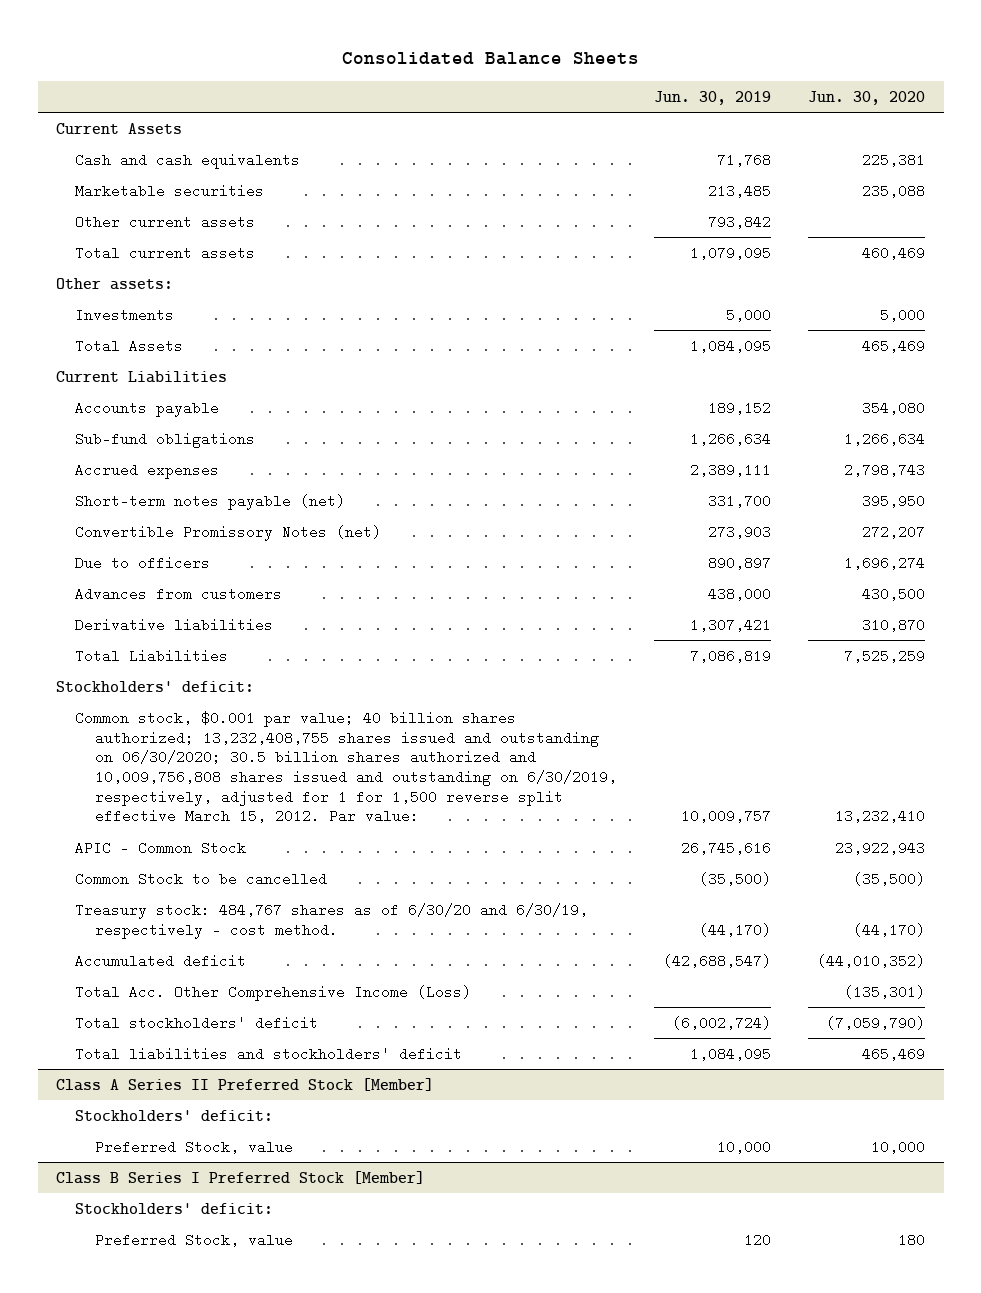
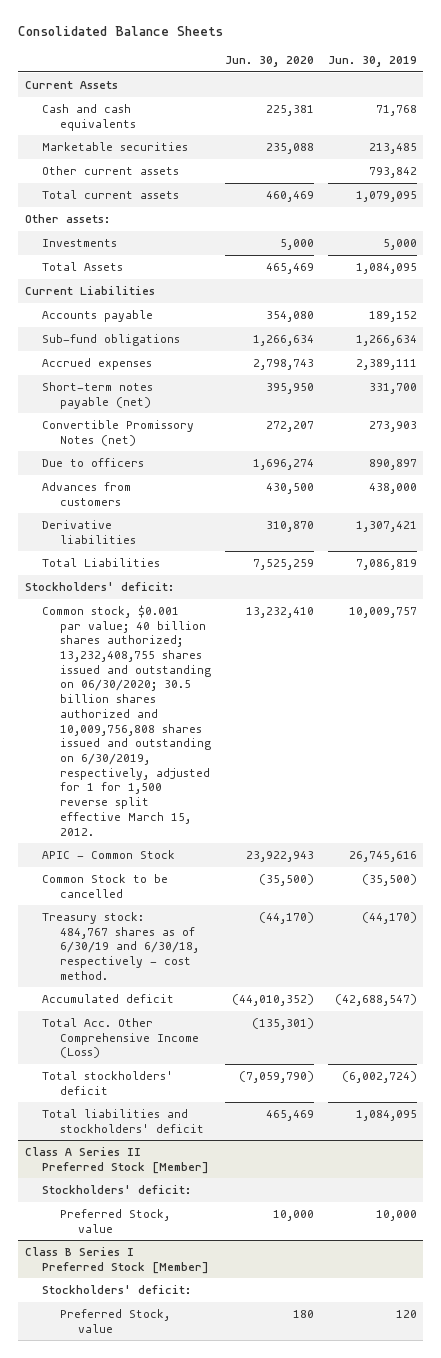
- | Jun. 30, 2019 | Jun. 30, 2020
+ | Jun. 30, 2020 | Jun. 30, 2019
- Common stock, $0.001 par value; 40 billion shares authorized; 13,232,408,755 shares issued and outstanding on 06/30/2020; 30.5 billion shares authorized and 10,009,756,808 shares issued and outstanding on 6/30/2019, respectively, adjusted for 1 for 1,500 reverse split effective March 15, 2012. Par value: | 10,009,757 | 13,232,410
+ Common stock, $0.001 par value; 40 billion shares authorized; 13,232,408,755 shares issued and outstanding on 06/30/2020; 30.5 billion shares authorized and 10,009,756,808 shares issued and outstanding on 6/30/2019, respectively, adjusted for 1 for 1,500 reverse split effective March 15, 2012. | 13,232,410 | 10,009,757
- Treasury stock: 484,767 shares as of 6/30/20 and 6/30/19, respectively - cost method. | (44,170) | (44,170)
+ Treasury stock: 484,767 shares as of 6/30/19 and 6/30/18, respectively - cost method. | (44,170) | (44,170)

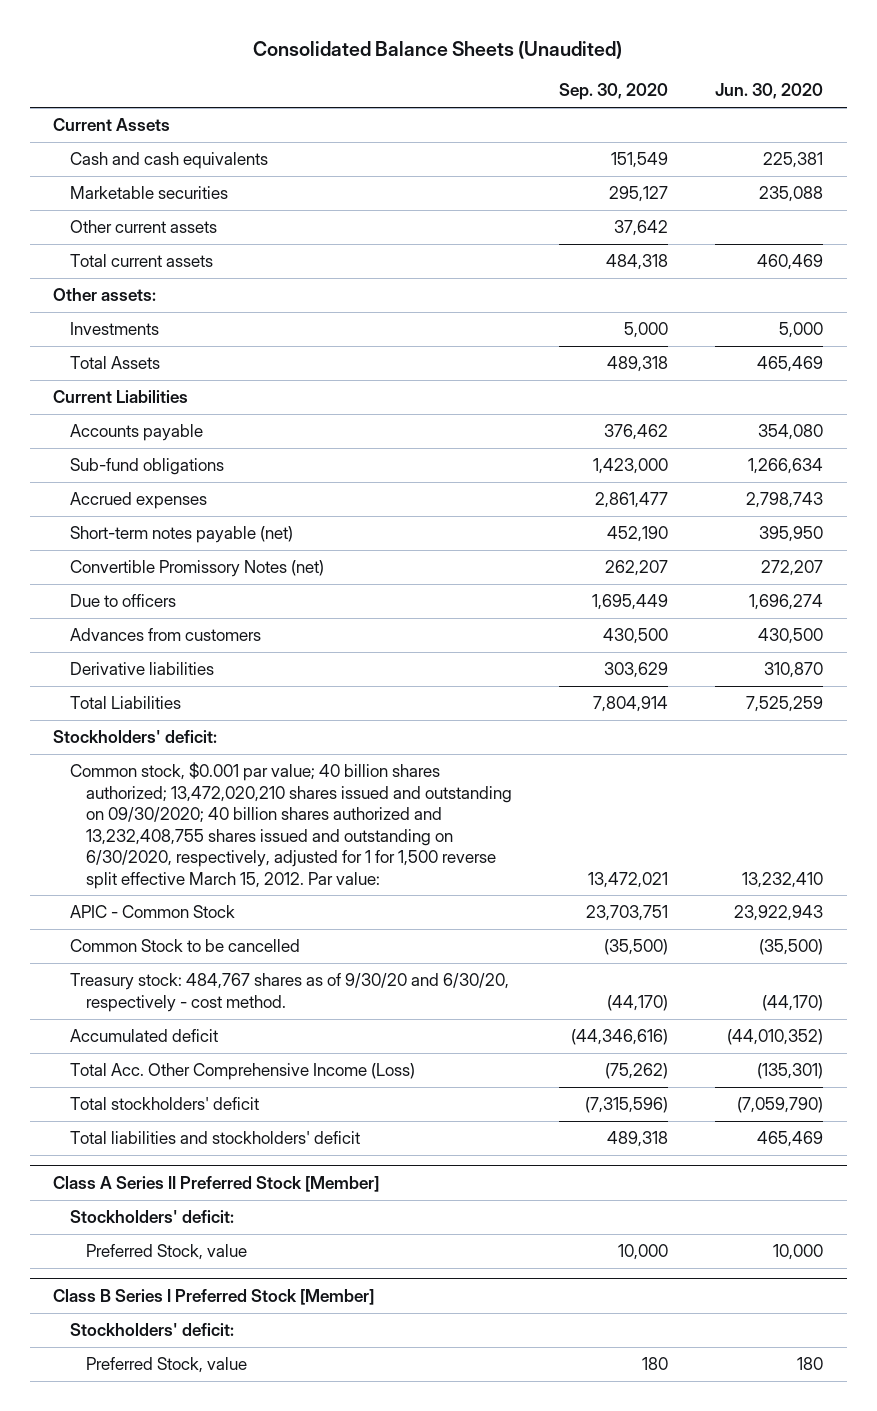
- Consolidated Balance Sheets
+ Consolidated Balance Sheets (Unaudited)
- | Jun. 30, 2020 | Jun. 30, 2019
+ | Sep. 30, 2020 | Jun. 30, 2020
- Common stock, $0.001 par value; 40 billion shares authorized; 13,232,408,755 shares issued and outstanding on 06/30/2020; 30.5 billion shares authorized and 10,009,756,808 shares issued and outstanding on 6/30/2019, respectively, adjusted for 1 for 1,500 reverse split effective March 15, 2012. | 13,232,410 | 10,009,757
+ Common stock, $0.001 par value; 40 billion shares authorized; 13,472,020,210 shares issued and outstanding on 09/30/2020; 40 billion shares authorized and 13,232,408,755 shares issued and outstanding on 6/30/2020, respectively, adjusted for 1 for 1,500 reverse split effective March 15, 2012. Par value: | 13,472,021 | 13,232,410
- Treasury stock: 484,767 shares as of 6/30/19 and 6/30/18, respectively - cost method. | (44,170) | (44,170)
+ Treasury stock: 484,767 shares as of 9/30/20 and 6/30/20, respectively - cost method. | (44,170) | (44,170)

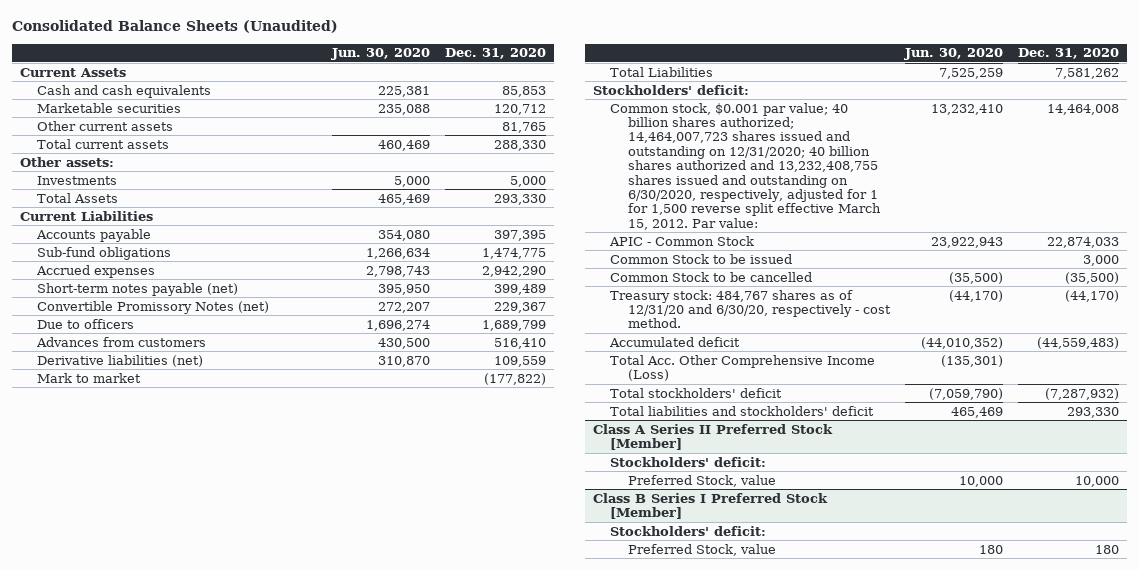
- | Sep. 30, 2020 | Jun. 30, 2020
+ | Jun. 30, 2020 | Dec. 31, 2020
- Derivative liabilities | 303,629 | 310,870
+ Derivative liabilities (net) | 310,870 | 109,559
+ Mark to market | | (177,822)
- Common stock, $0.001 par value; 40 billion shares authorized; 13,472,020,210 shares issued and outstanding on 09/30/2020; 40 billion shares authorized and 13,232,408,755 shares issued and outstanding on 6/30/2020, respectively, adjusted for 1 for 1,500 reverse split effective March 15, 2012. Par value: | 13,472,021 | 13,232,410
+ Common stock, $0.001 par value; 40 billion shares authorized; 14,464,007,723 shares issued and outstanding on 12/31/2020; 40 billion shares authorized and 13,232,408,755 shares issued and outstanding on 6/30/2020, respectively, adjusted for 1 for 1,500 reverse split effective March 15, 2012. Par value: | 13,232,410 | 14,464,008
+ Common Stock to be issued | | 3,000
- Treasury stock: 484,767 shares as of 9/30/20 and 6/30/20, respectively - cost method. | (44,170) | (44,170)
+ Treasury stock: 484,767 shares as of 12/31/20 and 6/30/20, respectively - cost method. | (44,170) | (44,170)

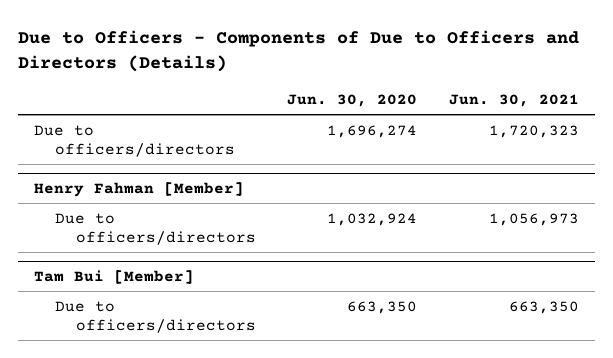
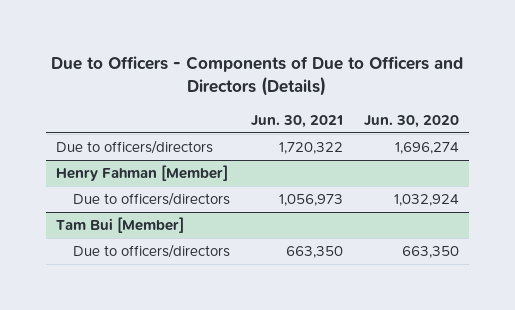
- | Jun. 30, 2020 | Jun. 30, 2021
+ | Jun. 30, 2021 | Jun. 30, 2020
- Due to officers/directors | 1,696,274 | 1,720,323
+ Due to officers/directors | 1,720,322 | 1,696,274

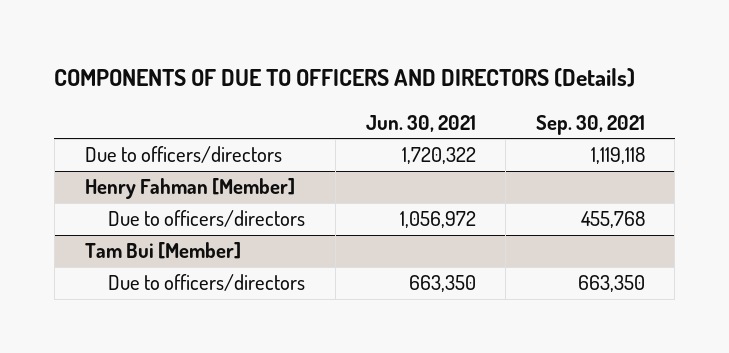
- Due to Officers - Components of Due to Officers and Directors (Details)
+ COMPONENTS OF DUE TO OFFICERS AND DIRECTORS (Details)
- | Jun. 30, 2021 | Jun. 30, 2020
+ | Jun. 30, 2021 | Sep. 30, 2021
@ Henry Fahman [Member]
- Due to officers/directors | 1,056,973 | 1,032,924
+ Due to officers/directors | 1,056,972 | 455,768

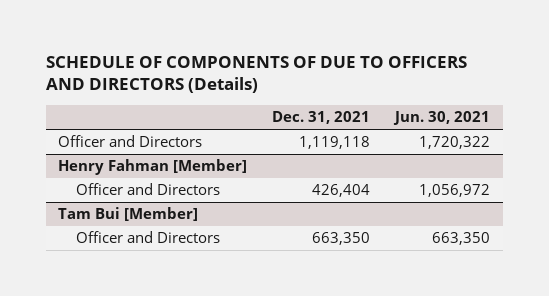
- COMPONENTS OF DUE TO OFFICERS AND DIRECTORS (Details)
+ SCHEDULE OF COMPONENTS OF DUE TO OFFICERS AND DIRECTORS (Details)
- | Jun. 30, 2021 | Sep. 30, 2021
+ | Dec. 31, 2021 | Jun. 30, 2021
- Due to officers/directors | 1,720,322 | 1,119,118
+ Officer and Directors | 1,119,118 | 1,720,322
@ Henry Fahman [Member]
- Due to officers/directors | 1,056,972 | 455,768
+ Officer and Directors | 426,404 | 1,056,972
@ Tam Bui [Member]
- Due to officers/directors | 663,350 | 663,350
+ Officer and Directors | 663,350 | 663,350

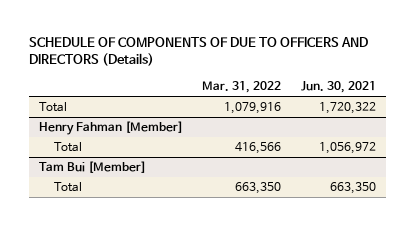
- | Dec. 31, 2021 | Jun. 30, 2021
+ | Mar. 31, 2022 | Jun. 30, 2021
- Officer and Directors | 1,119,118 | 1,720,322
+ Total | 1,079,916 | 1,720,322
@ Henry Fahman [Member]
- Officer and Directors | 426,404 | 1,056,972
+ Total | 416,566 | 1,056,972
@ Tam Bui [Member]
- Officer and Directors | 663,350 | 663,350
+ Total | 663,350 | 663,350

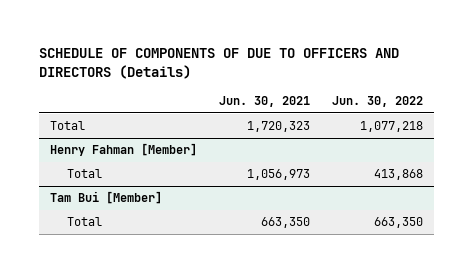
- | Mar. 31, 2022 | Jun. 30, 2021
+ | Jun. 30, 2021 | Jun. 30, 2022
- Total | 1,079,916 | 1,720,322
+ Total | 1,720,323 | 1,077,218
@ Henry Fahman [Member]
- Total | 416,566 | 1,056,972
+ Total | 1,056,973 | 413,868

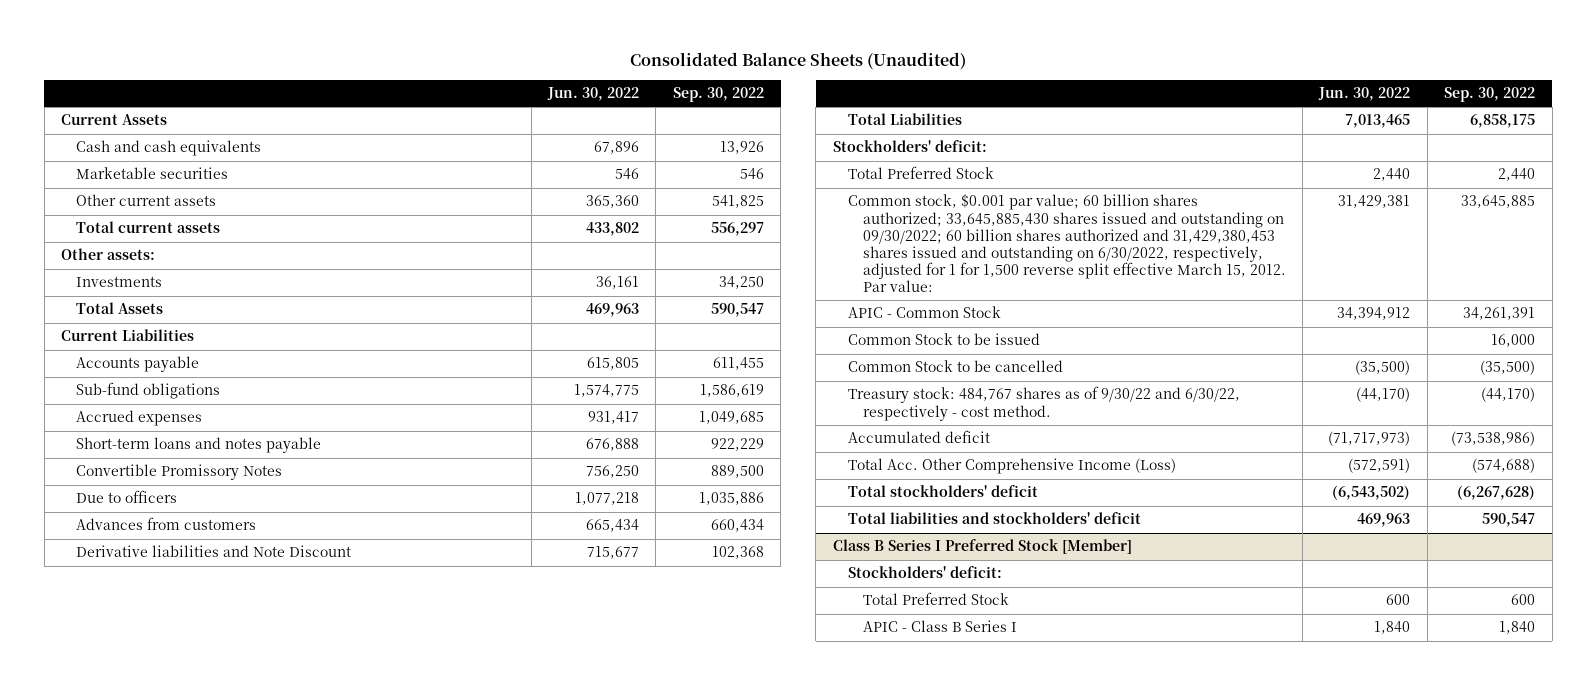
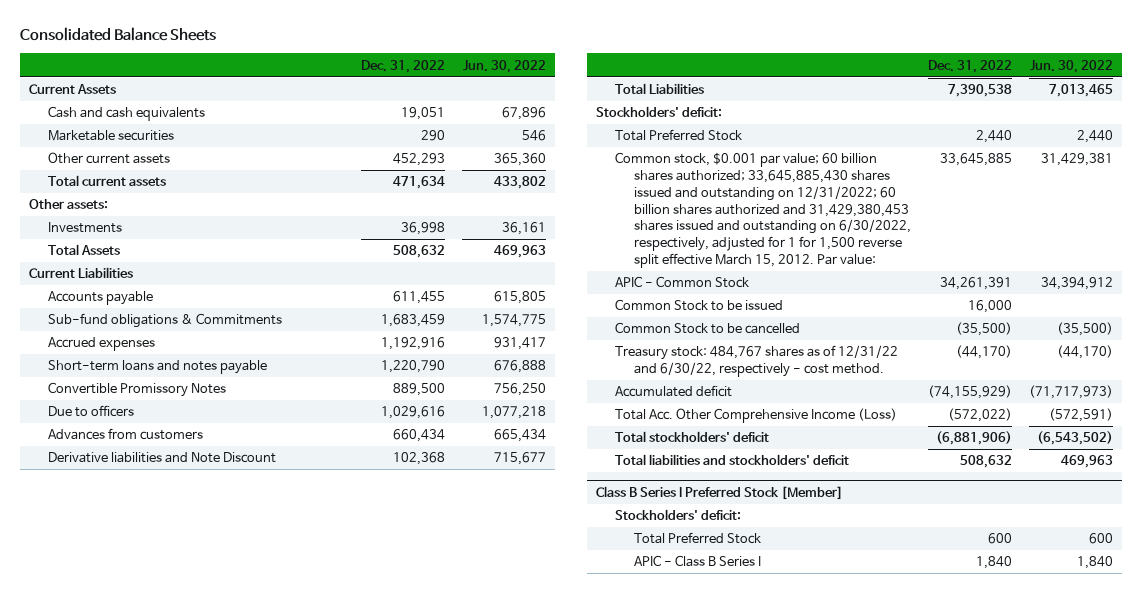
- Consolidated Balance Sheets (Unaudited)
+ Consolidated Balance Sheets
- | Jun. 30, 2022 | Sep. 30, 2022
+ | Dec. 31, 2022 | Jun. 30, 2022
- Sub-fund obligations | 1,574,775 | 1,586,619
+ Sub-fund obligations & Commitments | 1,683,459 | 1,574,775
- Common stock, $0.001 par value; 60 billion shares authorized; 33,645,885,430 shares issued and outstanding on 09/30/2022; 60 billion shares authorized and 31,429,380,453 shares issued and outstanding on 6/30/2022, respectively, adjusted for 1 for 1,500 reverse split effective March 15, 2012. Par value: | 31,429,381 | 33,645,885
+ Common stock, $0.001 par value; 60 billion shares authorized; 33,645,885,430 shares issued and outstanding on 12/31/2022; 60 billion shares authorized and 31,429,380,453 shares issued and outstanding on 6/30/2022, respectively, adjusted for 1 for 1,500 reverse split effective March 15, 2012. Par value: | 33,645,885 | 31,429,381
- Treasury stock: 484,767 shares as of 9/30/22 and 6/30/22, respectively - cost method. | (44,170) | (44,170)
+ Treasury stock: 484,767 shares as of 12/31/22 and 6/30/22, respectively - cost method. | (44,170) | (44,170)

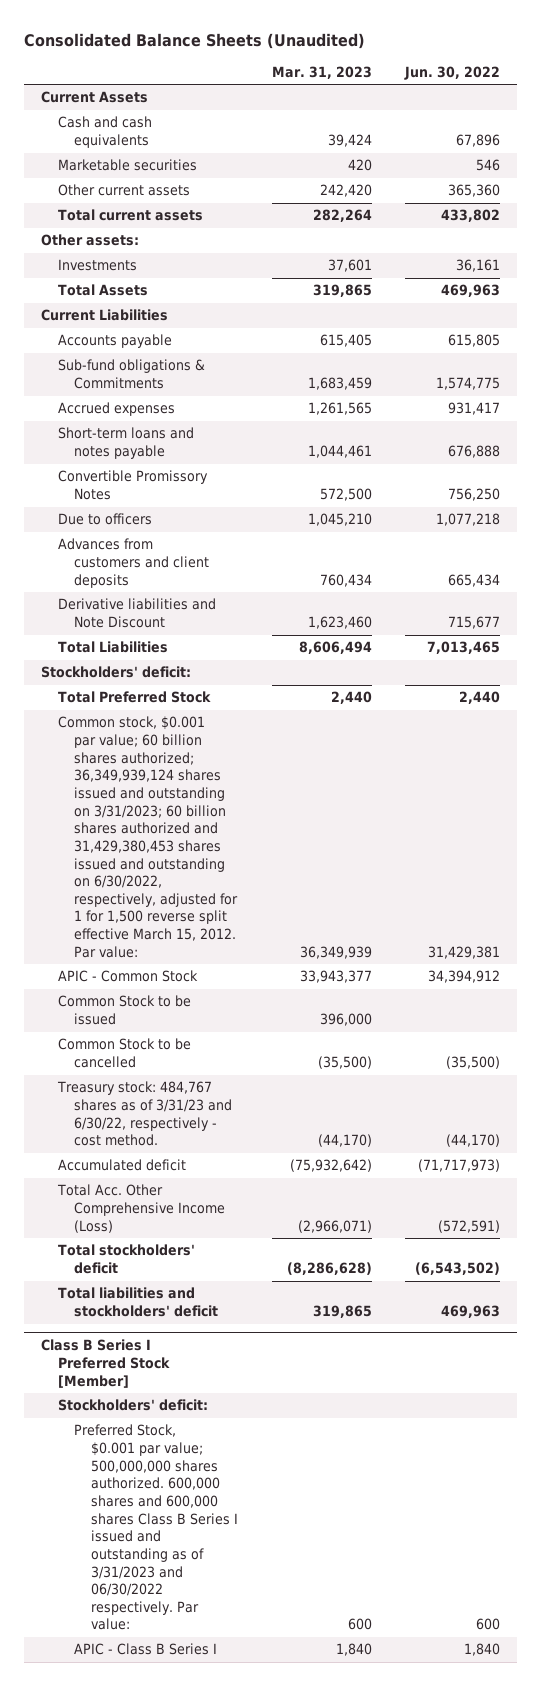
- Consolidated Balance Sheets
+ Consolidated Balance Sheets (Unaudited)
- | Dec. 31, 2022 | Jun. 30, 2022
+ | Mar. 31, 2023 | Jun. 30, 2022
- Advances from customers | 660,434 | 665,434
+ Advances from customers and client deposits | 760,434 | 665,434
- Common stock, $0.001 par value; 60 billion shares authorized; 33,645,885,430 shares issued and outstanding on 12/31/2022; 60 billion shares authorized and 31,429,380,453 shares issued and outstanding on 6/30/2022, respectively, adjusted for 1 for 1,500 reverse split effective March 15, 2012. Par value: | 33,645,885 | 31,429,381
+ Common stock, $0.001 par value; 60 billion shares authorized; 36,349,939,124 shares issued and outstanding on 3/31/2023; 60 billion shares authorized and 31,429,380,453 shares issued and outstanding on 6/30/2022, respectively, adjusted for 1 for 1,500 reverse split effective March 15, 2012. Par value: | 36,349,939 | 31,429,381
- Treasury stock: 484,767 shares as of 12/31/22 and 6/30/22, respectively - cost method. | (44,170) | (44,170)
+ Treasury stock: 484,767 shares as of 3/31/23 and 6/30/22, respectively - cost method. | (44,170) | (44,170)
@ Class B Series I Preferred Stock [Member]
- Total Preferred Stock | 600 | 600
+ Preferred Stock, $0.001 par value; 500,000,000 shares authorized. 600,000 shares and 600,000 shares Class B Series I issued and outstanding as of 3/31/2023 and 06/30/2022 respectively. Par value: | 600 | 600

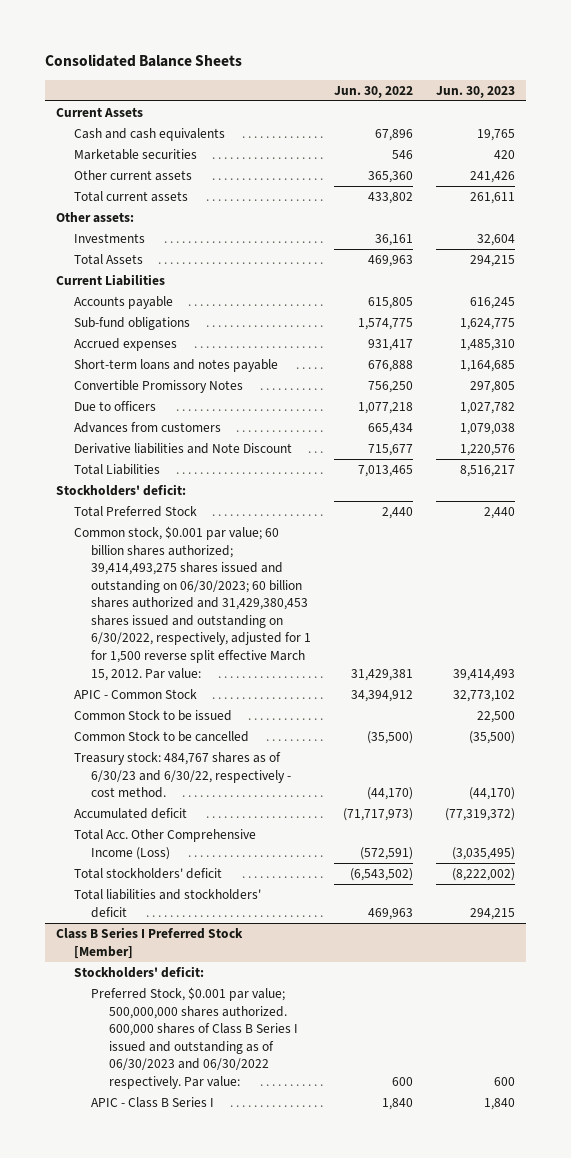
- Consolidated Balance Sheets (Unaudited)
+ Consolidated Balance Sheets
- | Mar. 31, 2023 | Jun. 30, 2022
+ | Jun. 30, 2022 | Jun. 30, 2023
- Sub-fund obligations & Commitments | 1,683,459 | 1,574,775
+ Sub-fund obligations | 1,574,775 | 1,624,775
- Advances from customers and client deposits | 760,434 | 665,434
+ Advances from customers | 665,434 | 1,079,038
- Common stock, $0.001 par value; 60 billion shares authorized; 36,349,939,124 shares issued and outstanding on 3/31/2023; 60 billion shares authorized and 31,429,380,453 shares issued and outstanding on 6/30/2022, respectively, adjusted for 1 for 1,500 reverse split effective March 15, 2012. Par value: | 36,349,939 | 31,429,381
+ Common stock, $0.001 par value; 60 billion shares authorized; 39,414,493,275 shares issued and outstanding on 06/30/2023; 60 billion shares authorized and 31,429,380,453 shares issued and outstanding on 6/30/2022, respectively, adjusted for 1 for 1,500 reverse split effective March 15, 2012. Par value: | 31,429,381 | 39,414,493
- Treasury stock: 484,767 shares as of 3/31/23 and 6/30/22, respectively - cost method. | (44,170) | (44,170)
+ Treasury stock: 484,767 shares as of 6/30/23 and 6/30/22, respectively - cost method. | (44,170) | (44,170)
@ Class B Series I Preferred Stock [Member]
- Preferred Stock, $0.001 par value; 500,000,000 shares authorized. 600,000 shares and 600,000 shares Class B Series I issued and outstanding as of 3/31/2023 and 06/30/2022 respectively. Par value: | 600 | 600
+ Preferred Stock, $0.001 par value; 500,000,000 shares authorized. 600,000 shares of Class B Series I issued and outstanding as of 06/30/2023 and 06/30/2022 respectively. Par value: | 600 | 600

